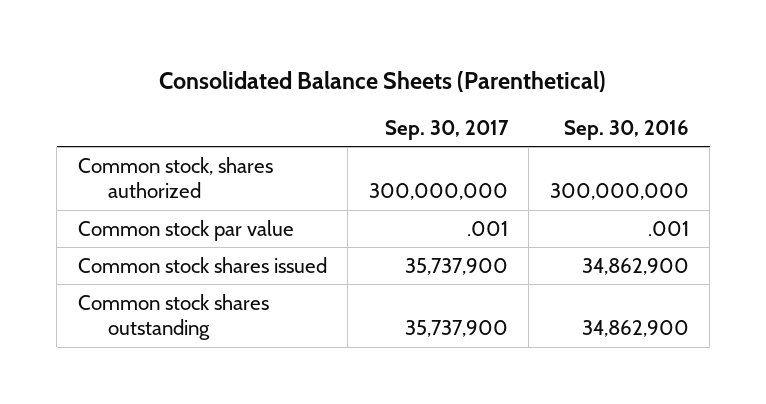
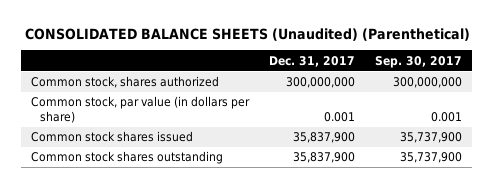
- Consolidated Balance Sheets (Parenthetical)
+ CONSOLIDATED BALANCE SHEETS (Unaudited) (Parenthetical)
- | Sep. 30, 2017 | Sep. 30, 2016
+ | Dec. 31, 2017 | Sep. 30, 2017
- Common stock par value | .001 | .001
+ Common stock, par value (in dollars per share) | 0.001 | 0.001

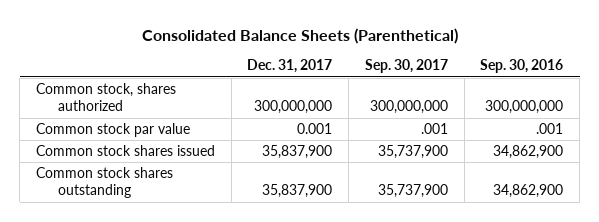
- CONSOLIDATED BALANCE SHEETS (Unaudited) (Parenthetical)
+ Consolidated Balance Sheets (Parenthetical)
- | Dec. 31, 2017 | Sep. 30, 2017
+ | Dec. 31, 2017 | Sep. 30, 2017 | Sep. 30, 2016
- Common stock, par value (in dollars per share) | 0.001 | 0.001
+ Common stock par value | 0.001 | .001 | .001

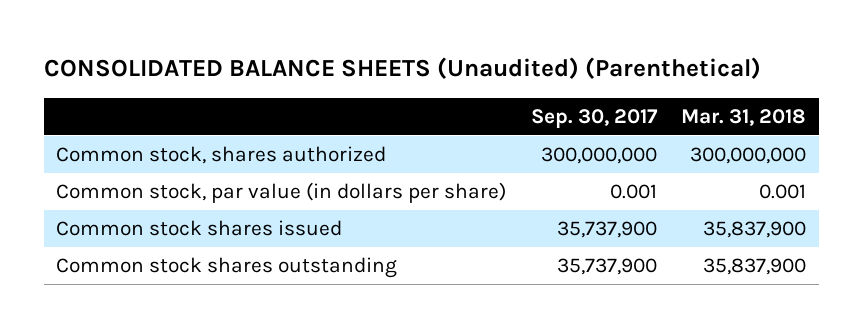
- Consolidated Balance Sheets (Parenthetical)
+ CONSOLIDATED BALANCE SHEETS (Unaudited) (Parenthetical)
- | Dec. 31, 2017 | Sep. 30, 2017 | Sep. 30, 2016
+ | Sep. 30, 2017 | Mar. 31, 2018
- Common stock par value | 0.001 | .001 | .001
+ Common stock, par value (in dollars per share) | 0.001 | 0.001

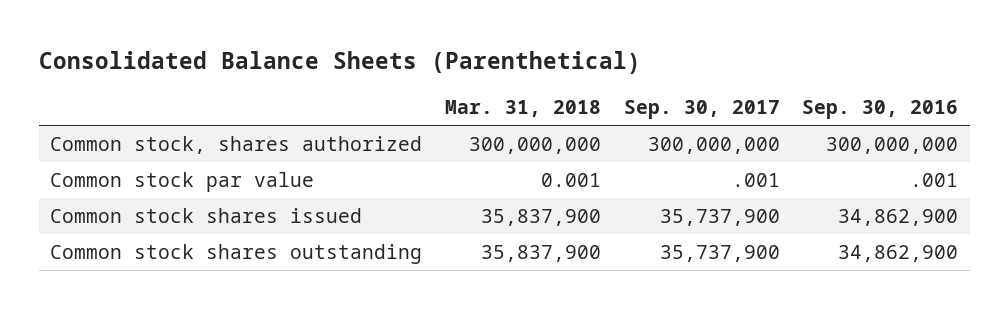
- CONSOLIDATED BALANCE SHEETS (Unaudited) (Parenthetical)
+ Consolidated Balance Sheets (Parenthetical)
- | Sep. 30, 2017 | Mar. 31, 2018
+ | Mar. 31, 2018 | Sep. 30, 2017 | Sep. 30, 2016
- Common stock, par value (in dollars per share) | 0.001 | 0.001
+ Common stock par value | 0.001 | .001 | .001

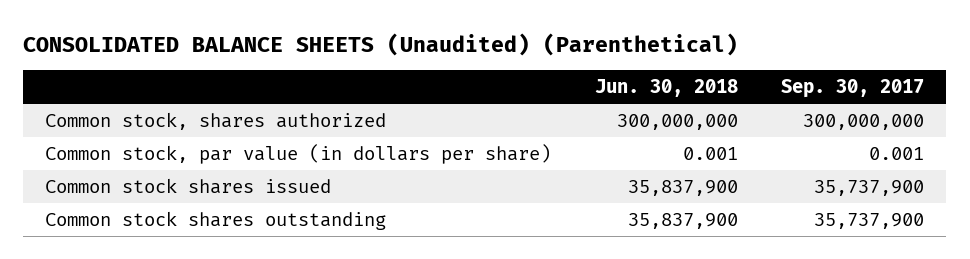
- Consolidated Balance Sheets (Parenthetical)
+ CONSOLIDATED BALANCE SHEETS (Unaudited) (Parenthetical)
- | Mar. 31, 2018 | Sep. 30, 2017 | Sep. 30, 2016
+ | Jun. 30, 2018 | Sep. 30, 2017
- Common stock par value | 0.001 | .001 | .001
+ Common stock, par value (in dollars per share) | 0.001 | 0.001

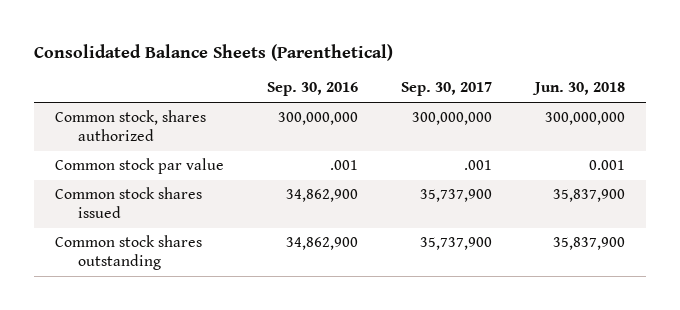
- CONSOLIDATED BALANCE SHEETS (Unaudited) (Parenthetical)
+ Consolidated Balance Sheets (Parenthetical)
- | Jun. 30, 2018 | Sep. 30, 2017
+ | Sep. 30, 2016 | Sep. 30, 2017 | Jun. 30, 2018
- Common stock, par value (in dollars per share) | 0.001 | 0.001
+ Common stock par value | .001 | .001 | 0.001

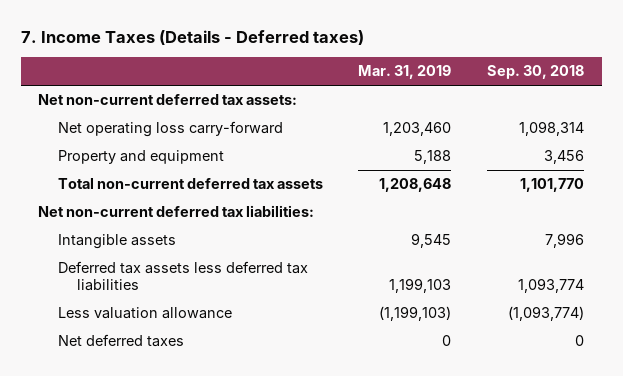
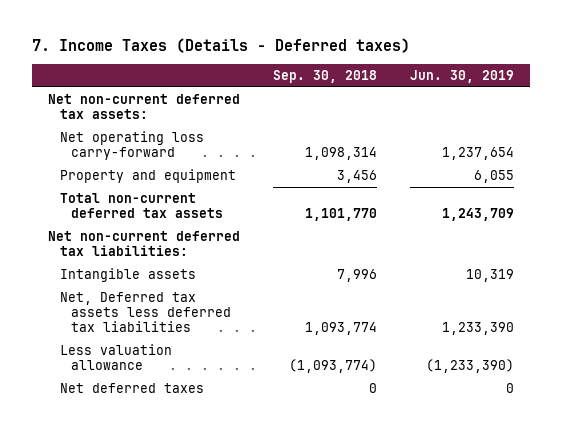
- | Mar. 31, 2019 | Sep. 30, 2018
+ | Sep. 30, 2018 | Jun. 30, 2019
- Deferred tax assets less deferred tax liabilities | 1,199,103 | 1,093,774
+ Net, Deferred tax assets less deferred tax liabilities | 1,093,774 | 1,233,390

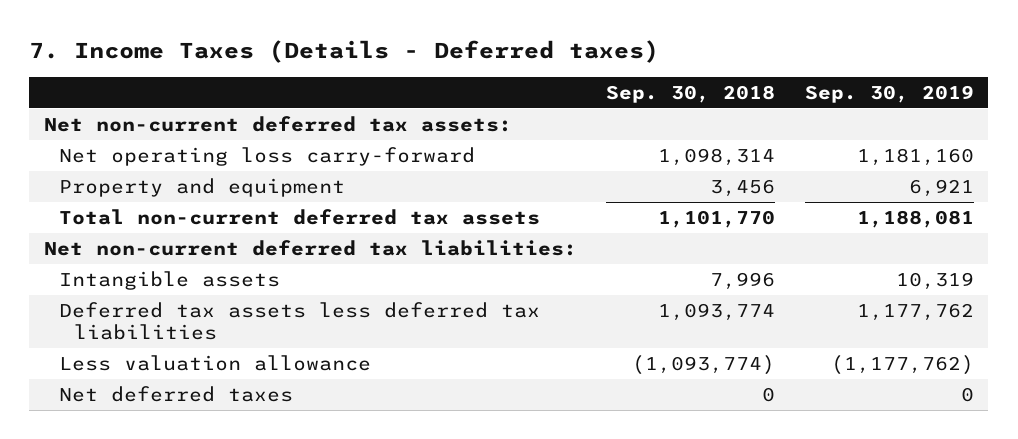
- | Sep. 30, 2018 | Jun. 30, 2019
+ | Sep. 30, 2018 | Sep. 30, 2019
- Net, Deferred tax assets less deferred tax liabilities | 1,093,774 | 1,233,390
+ Deferred tax assets less deferred tax liabilities | 1,093,774 | 1,177,762

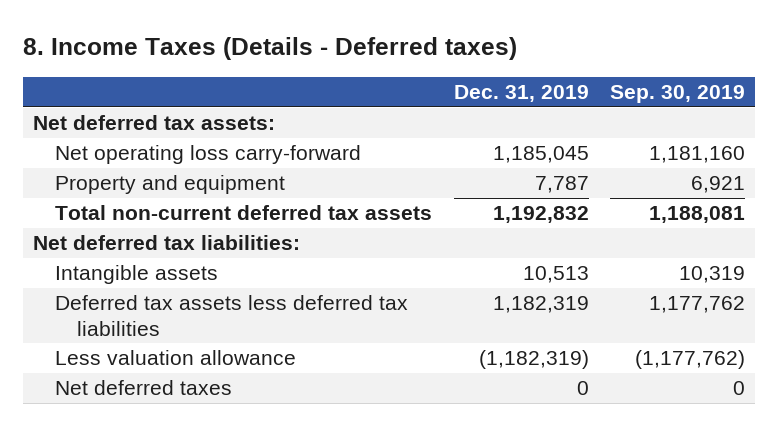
- 7. Income Taxes (Details - Deferred taxes)
+ 8. Income Taxes (Details - Deferred taxes)
- | Sep. 30, 2018 | Sep. 30, 2019
+ | Dec. 31, 2019 | Sep. 30, 2019
- Net non-current deferred tax assets:
+ Net deferred tax assets:
- Net non-current deferred tax liabilities:
+ Net deferred tax liabilities:

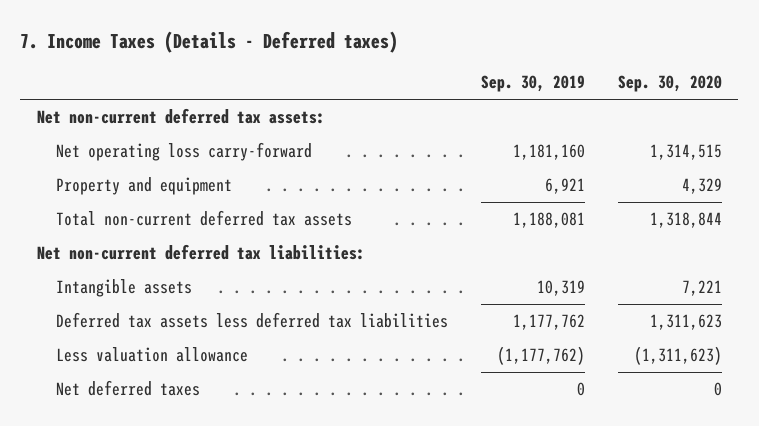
- 8. Income Taxes (Details - Deferred taxes)
+ 7. Income Taxes (Details - Deferred taxes)
- | Dec. 31, 2019 | Sep. 30, 2019
+ | Sep. 30, 2019 | Sep. 30, 2020
- Net deferred tax assets:
+ Net non-current deferred tax assets:
- Net deferred tax liabilities:
+ Net non-current deferred tax liabilities:

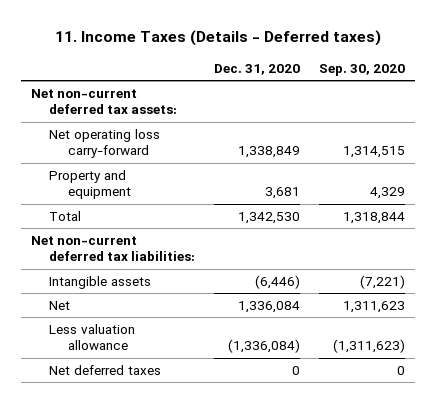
- 7. Income Taxes (Details - Deferred taxes)
+ 11. Income Taxes (Details - Deferred taxes)
- | Sep. 30, 2019 | Sep. 30, 2020
+ | Dec. 31, 2020 | Sep. 30, 2020
- Total non-current deferred tax assets | 1,188,081 | 1,318,844
+ Total | 1,342,530 | 1,318,844
- Intangible assets | 10,319 | 7,221
- Deferred tax assets less deferred tax liabilities | 1,177,762 | 1,311,623
+ Intangible assets | (6,446) | (7,221)
+ Net | 1,336,084 | 1,311,623

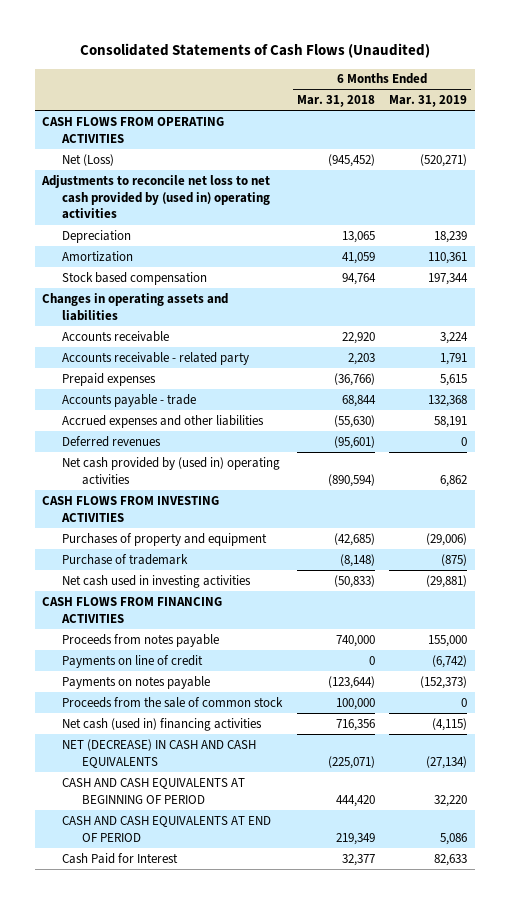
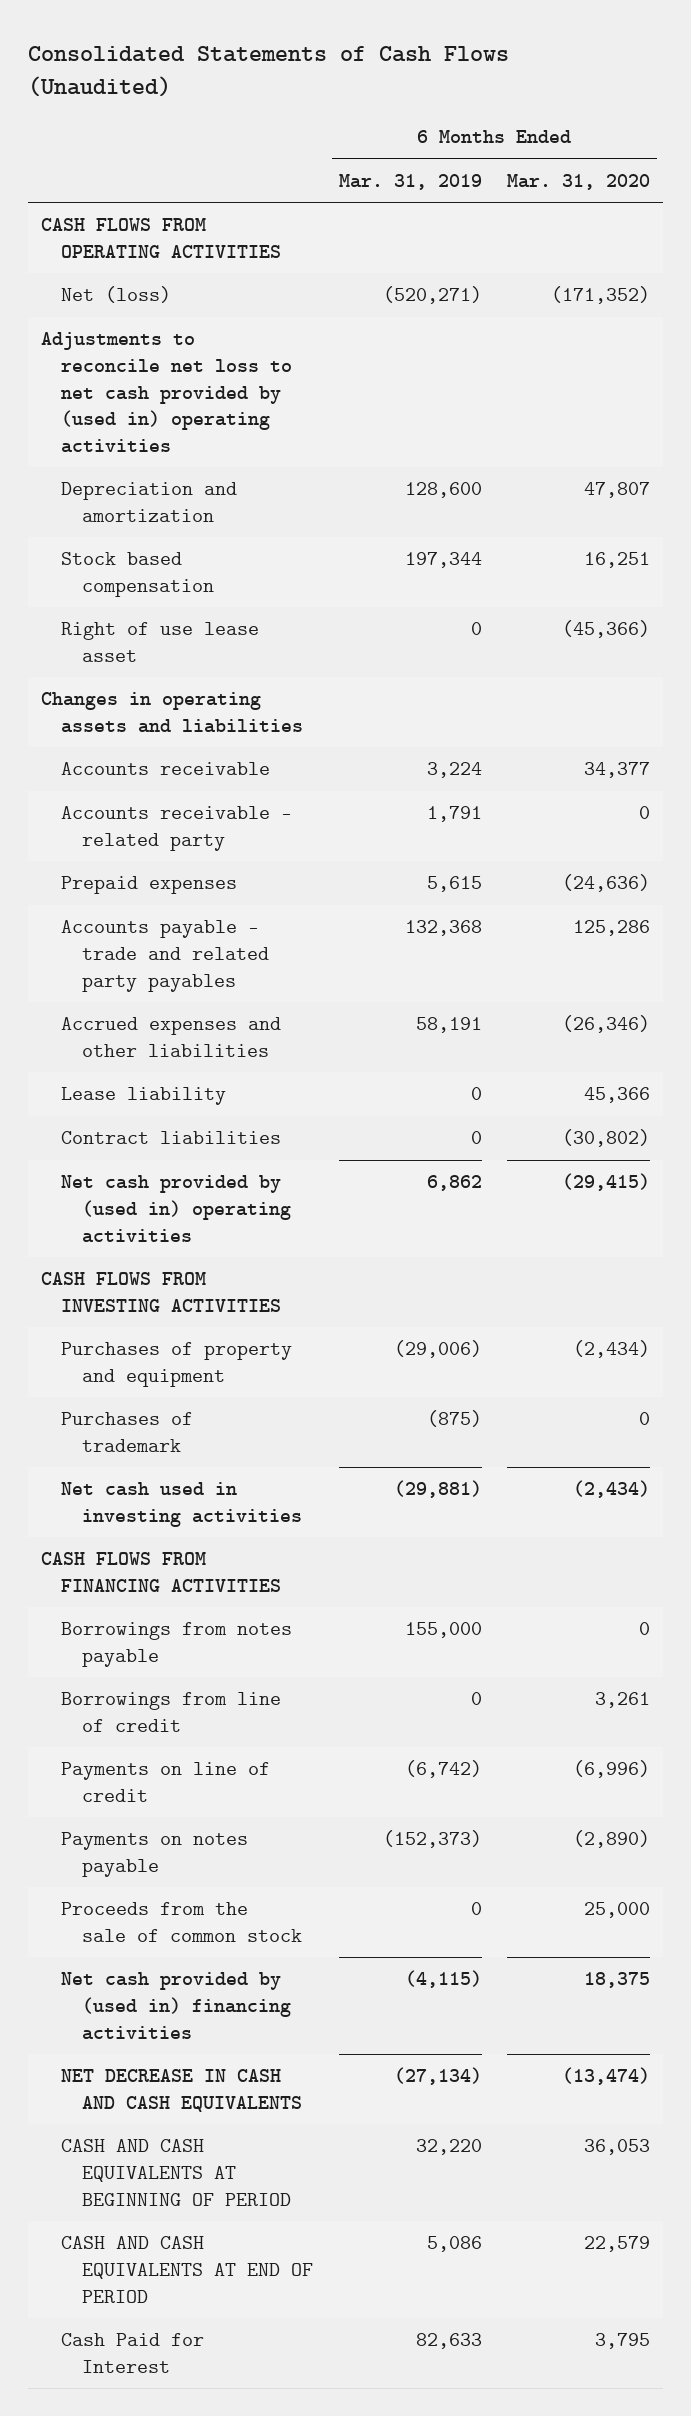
- | 6 Months Ended Mar. 31, 2018 | 6 Months Ended Mar. 31, 2019
+ | 6 Months Ended Mar. 31, 2019 | 6 Months Ended Mar. 31, 2020
- Net (Loss) | (945,452) | (520,271)
+ Net (loss) | (520,271) | (171,352)
- Depreciation | 13,065 | 18,239
- Amortization | 41,059 | 110,361
+ Depreciation and amortization | 128,600 | 47,807
+ Right of use lease asset | 0 | (45,366)
- Accounts payable - trade | 68,844 | 132,368
+ Accounts payable - trade and related party payables | 132,368 | 125,286
- Deferred revenues | (95,601) | 0
+ Lease liability | 0 | 45,366
+ Contract liabilities | 0 | (30,802)
- Purchase of trademark | (8,148) | (875)
+ Purchases of trademark | (875) | 0
- Proceeds from notes payable | 740,000 | 155,000
+ Borrowings from notes payable | 155,000 | 0
+ Borrowings from line of credit | 0 | 3,261
- Net cash (used in) financing activities | 716,356 | (4,115)
- NET (DECREASE) IN CASH AND CASH EQUIVALENTS | (225,071) | (27,134)
+ Net cash provided by (used in) financing activities | (4,115) | 18,375
+ NET DECREASE IN CASH AND CASH EQUIVALENTS | (27,134) | (13,474)

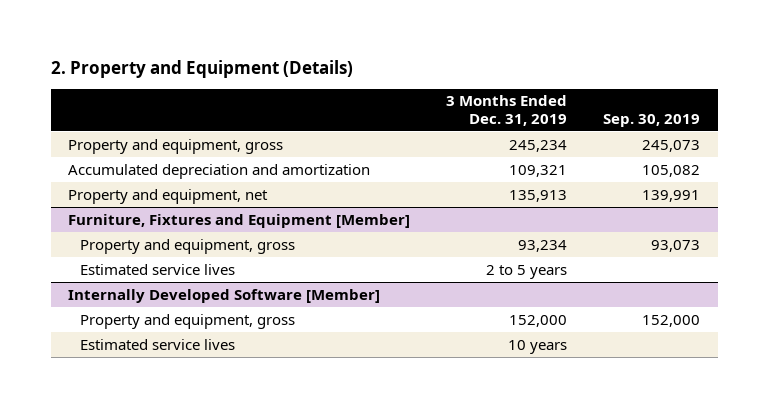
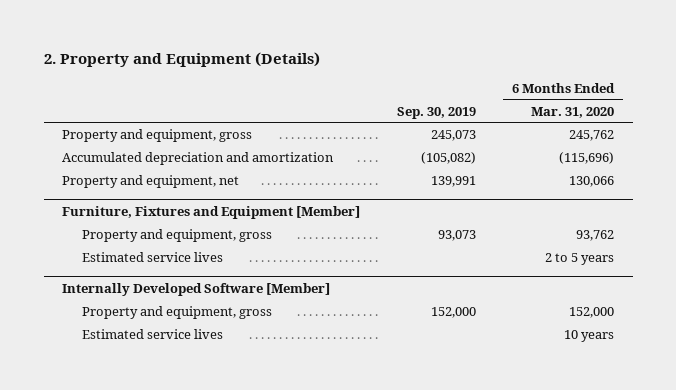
- | 3 Months Ended Dec. 31, 2019 | Sep. 30, 2019
+ | Sep. 30, 2019 | 6 Months Ended Mar. 31, 2020
- Accumulated depreciation and amortization | 109,321 | 105,082
+ Accumulated depreciation and amortization | (105,082) | (115,696)

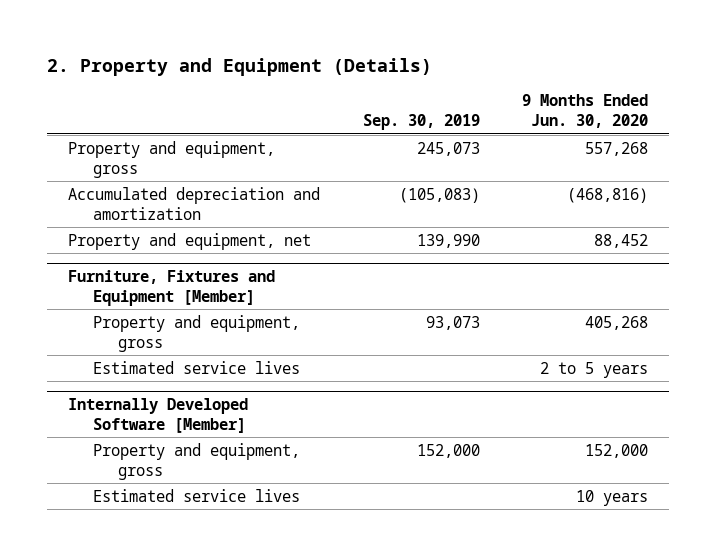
- | Sep. 30, 2019 | 6 Months Ended Mar. 31, 2020
+ | Sep. 30, 2019 | 9 Months Ended Jun. 30, 2020
- Accumulated depreciation and amortization | (105,082) | (115,696)
- Property and equipment, net | 139,991 | 130,066
+ Accumulated depreciation and amortization | (105,083) | (468,816)
+ Property and equipment, net | 139,990 | 88,452

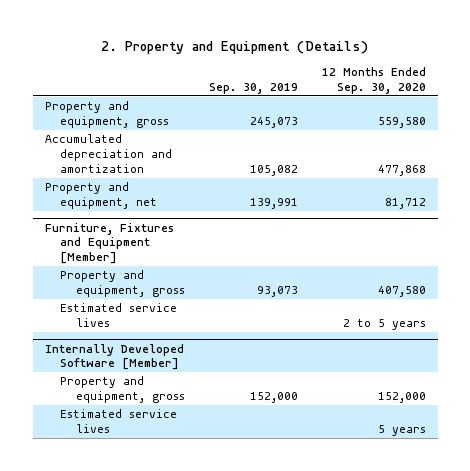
- | Sep. 30, 2019 | 9 Months Ended Jun. 30, 2020
+ | Sep. 30, 2019 | 12 Months Ended Sep. 30, 2020
- Accumulated depreciation and amortization | (105,083) | (468,816)
- Property and equipment, net | 139,990 | 88,452
+ Accumulated depreciation and amortization | 105,082 | 477,868
+ Property and equipment, net | 139,991 | 81,712

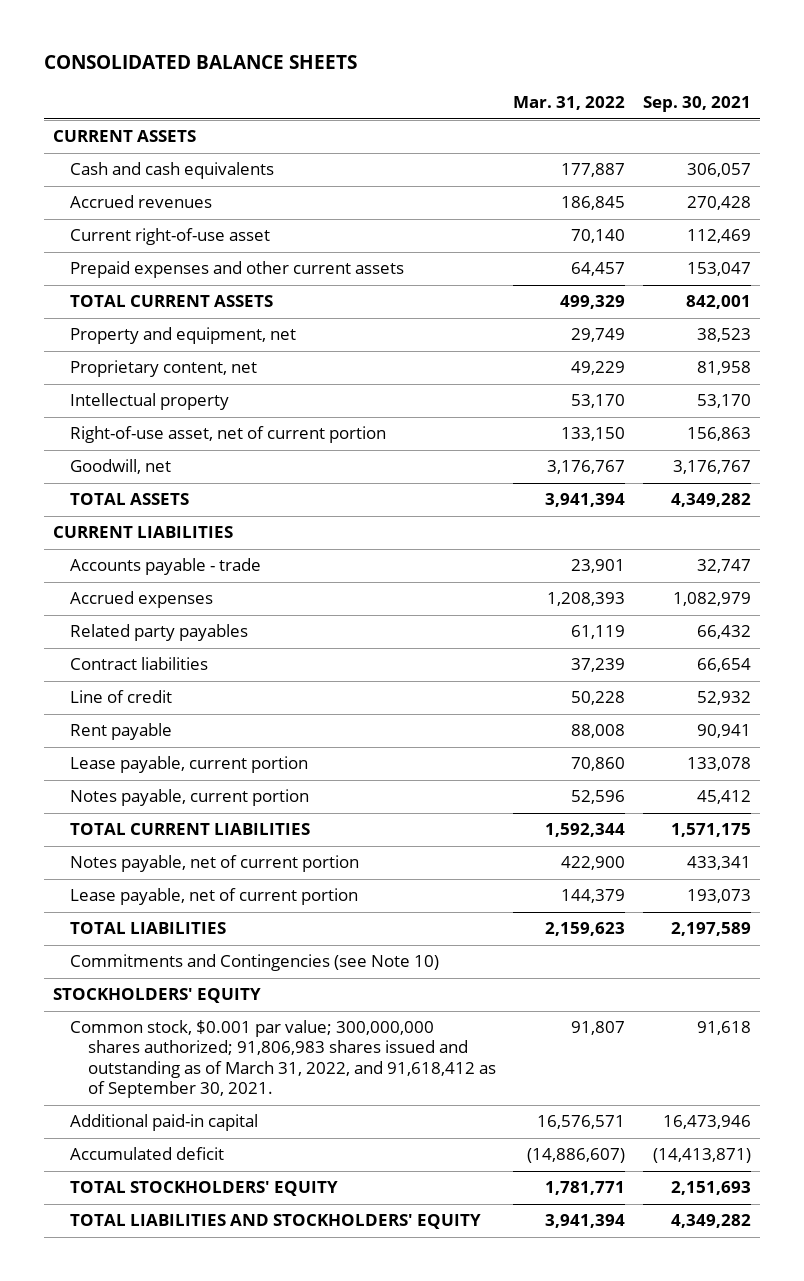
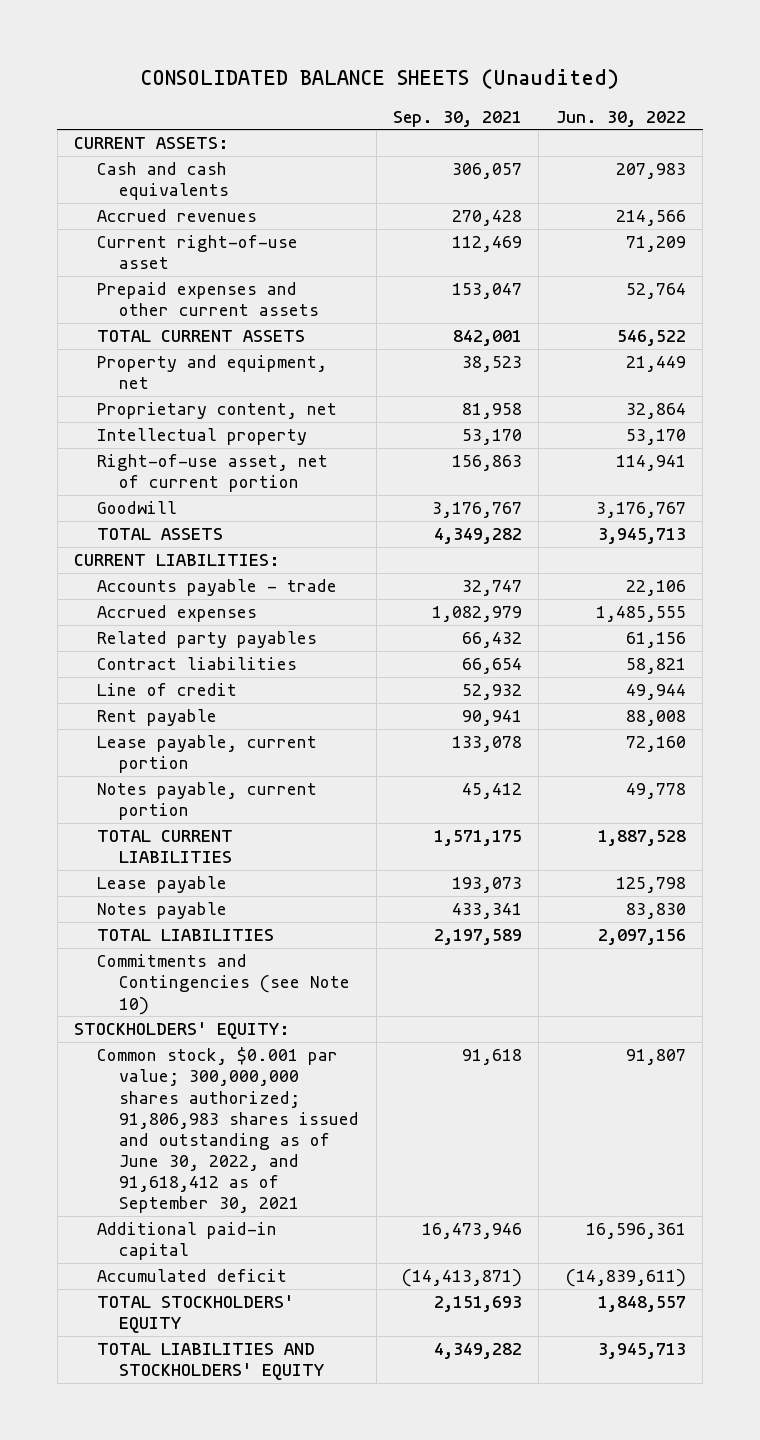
- CONSOLIDATED BALANCE SHEETS
+ CONSOLIDATED BALANCE SHEETS (Unaudited)
- | Mar. 31, 2022 | Sep. 30, 2021
+ | Sep. 30, 2021 | Jun. 30, 2022
- CURRENT ASSETS
+ CURRENT ASSETS:
- Goodwill, net | 3,176,767 | 3,176,767
+ Goodwill | 3,176,767 | 3,176,767
- CURRENT LIABILITIES
+ CURRENT LIABILITIES:
- Notes payable, net of current portion | 422,900 | 433,341
- Lease payable, net of current portion | 144,379 | 193,073
+ Lease payable | 193,073 | 125,798
+ Notes payable | 433,341 | 83,830
- STOCKHOLDERS' EQUITY
- Common stock, $0.001 par value; 300,000,000 shares authorized; 91,806,983 shares issued and outstanding as of March 31, 2022, and 91,618,412 as of September 30, 2021. | 91,807 | 91,618
+ STOCKHOLDERS' EQUITY:
+ Common stock, $0.001 par value; 300,000,000 shares authorized; 91,806,983 shares issued and outstanding as of June 30, 2022, and 91,618,412 as of September 30, 2021 | 91,618 | 91,807

